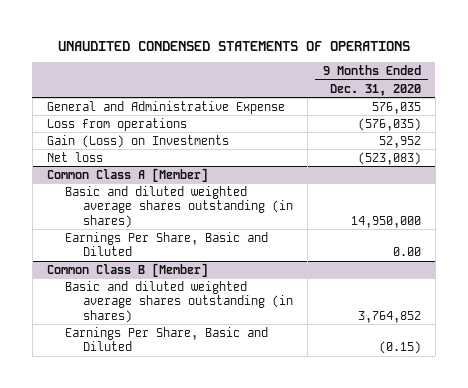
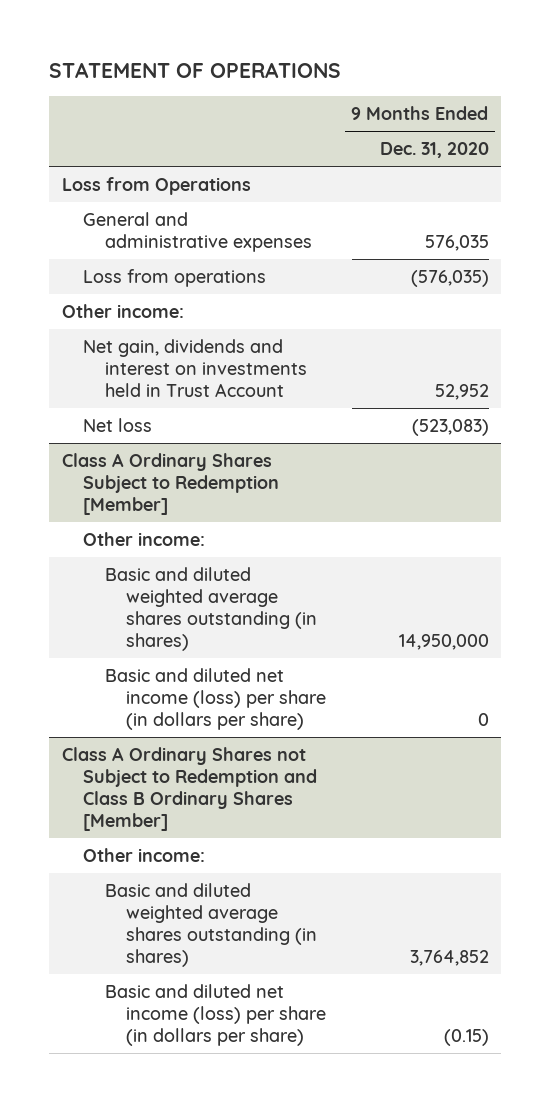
- UNAUDITED CONDENSED STATEMENTS OF OPERATIONS
+ STATEMENT OF OPERATIONS
- General and Administrative Expense | 576,035
+ Loss from Operations
+ General and administrative expenses | 576,035
- Gain (Loss) on Investments | 52,952
+ Other income:
+ Net gain, dividends and interest on investments held in Trust Account | 52,952
- Common Class A [Member]
+ Class A Ordinary Shares Subject to Redemption [Member]
+ Other income:
- Earnings Per Share, Basic and Diluted | 0.00
- Common Class B [Member]
+ Basic and diluted net income (loss) per share (in dollars per share) | 0
+ Class A Ordinary Shares not Subject to Redemption and Class B Ordinary Shares [Member]
+ Other income:
- Earnings Per Share, Basic and Diluted | (0.15)
+ Basic and diluted net income (loss) per share (in dollars per share) | (0.15)

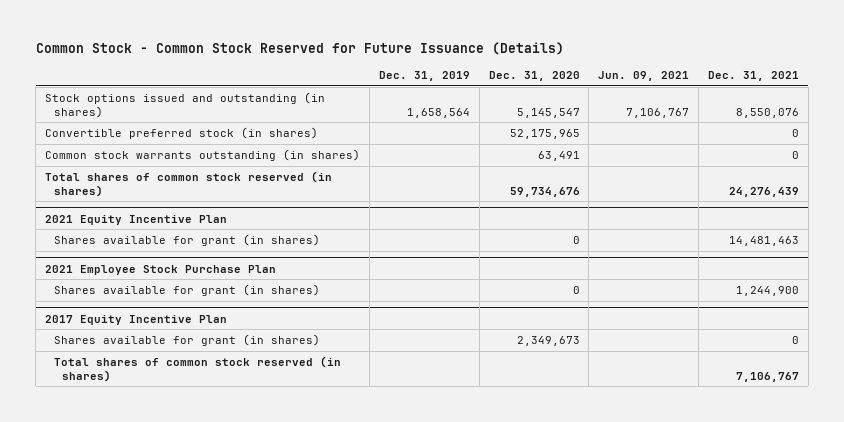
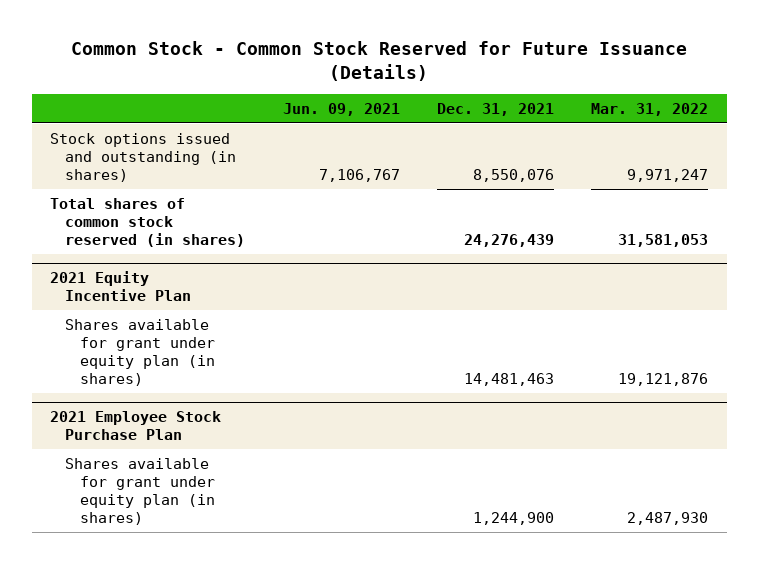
- | Dec. 31, 2019 | Dec. 31, 2020 | Jun. 09, 2021 | Dec. 31, 2021
+ | Jun. 09, 2021 | Dec. 31, 2021 | Mar. 31, 2022
- Convertible preferred stock (in shares) | | 52,175,965 | | 0
- Common stock warrants outstanding (in shares) | | 63,491 | | 0
@ 2021 Equity Incentive Plan
- Shares available for grant (in shares) | | 0 | | 14,481,463
+ Shares available for grant under equity plan (in shares) | | 14,481,463 | 19,121,876
@ 2021 Employee Stock Purchase Plan
- Shares available for grant (in shares) | | 0 | | 1,244,900
- 2017 Equity Incentive Plan
- Shares available for grant (in shares) | | 2,349,673 | | 0
- Total shares of common stock reserved (in shares) | | | | 7,106,767
@ 2021 Employee Stock Purchase Plan
+ Shares available for grant under equity plan (in shares) | | 1,244,900 | 2,487,930

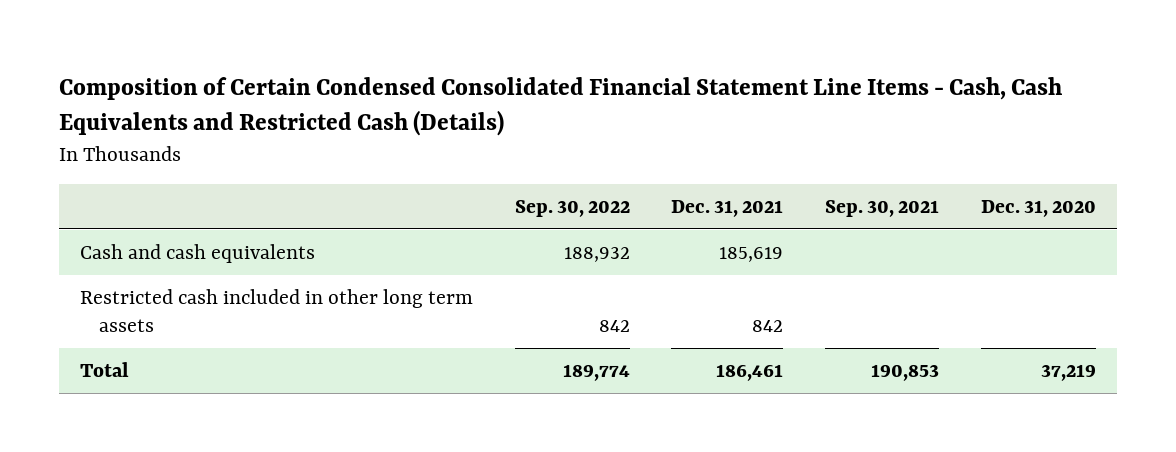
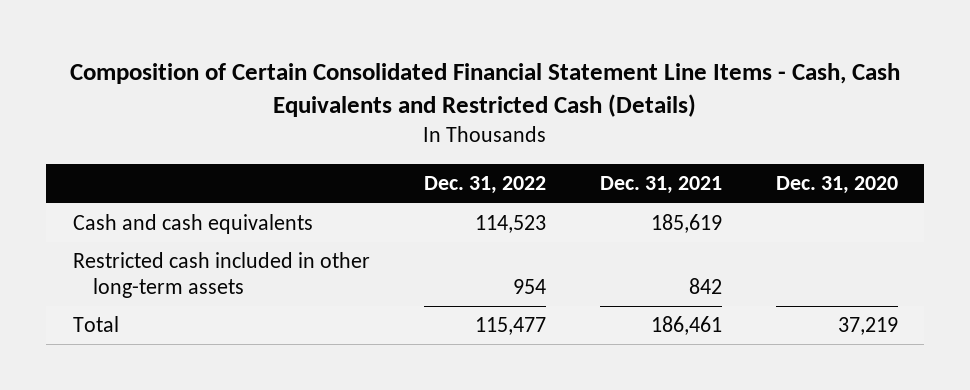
- Composition of Certain Condensed Consolidated Financial Statement Line Items - Cash, Cash Equivalents and Restricted Cash (Details)
+ Composition of Certain Consolidated Financial Statement Line Items - Cash, Cash Equivalents and Restricted Cash (Details)
- | Sep. 30, 2022 | Dec. 31, 2021 | Sep. 30, 2021 | Dec. 31, 2020
+ | Dec. 31, 2022 | Dec. 31, 2021 | Dec. 31, 2020
- Restricted cash included in other long term assets | 842 | 842 | |
+ Restricted cash included in other long-term assets | 954 | 842 |

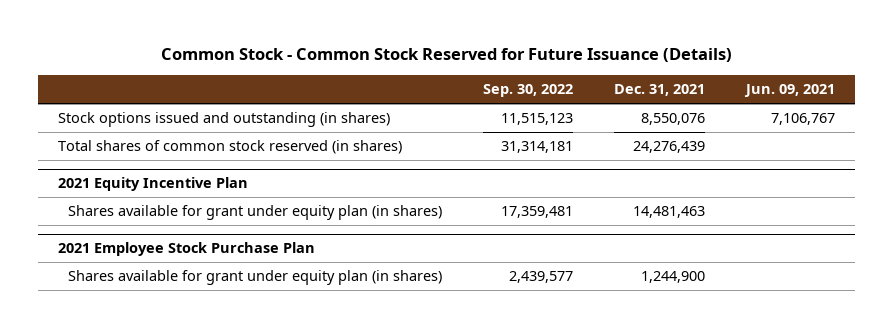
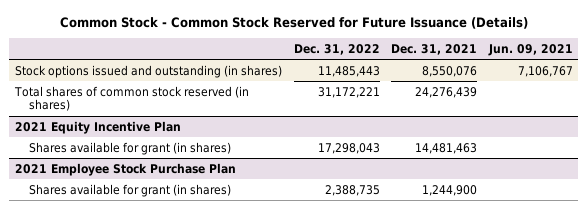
- | Sep. 30, 2022 | Dec. 31, 2021 | Jun. 09, 2021
+ | Dec. 31, 2022 | Dec. 31, 2021 | Jun. 09, 2021
@ 2021 Equity Incentive Plan
- Shares available for grant under equity plan (in shares) | 17,359,481 | 14,481,463 |
+ Shares available for grant (in shares) | 17,298,043 | 14,481,463 |
@ 2021 Employee Stock Purchase Plan
- Shares available for grant under equity plan (in shares) | 2,439,577 | 1,244,900 |
+ Shares available for grant (in shares) | 2,388,735 | 1,244,900 |

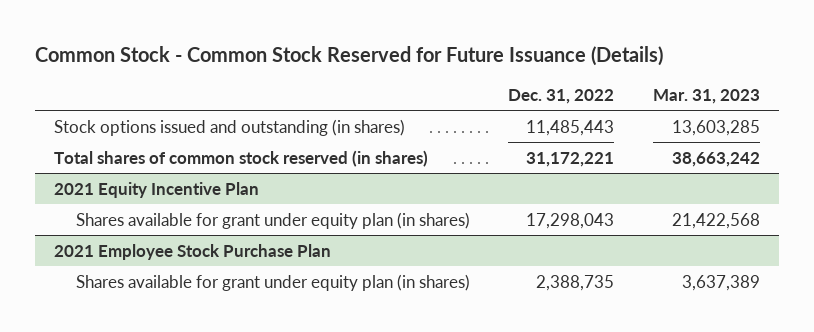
- | Dec. 31, 2022 | Dec. 31, 2021 | Jun. 09, 2021
+ | Dec. 31, 2022 | Mar. 31, 2023
@ 2021 Equity Incentive Plan
- Shares available for grant (in shares) | 17,298,043 | 14,481,463 |
+ Shares available for grant under equity plan (in shares) | 17,298,043 | 21,422,568
@ 2021 Employee Stock Purchase Plan
- Shares available for grant (in shares) | 2,388,735 | 1,244,900 |
+ Shares available for grant under equity plan (in shares) | 2,388,735 | 3,637,389

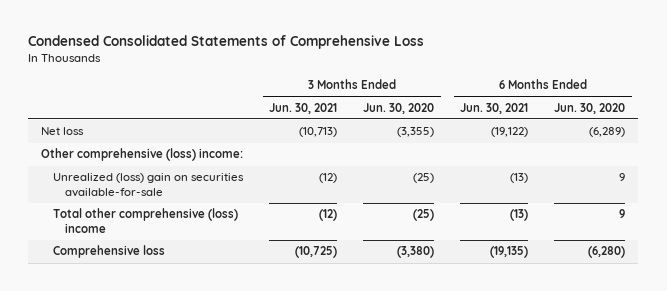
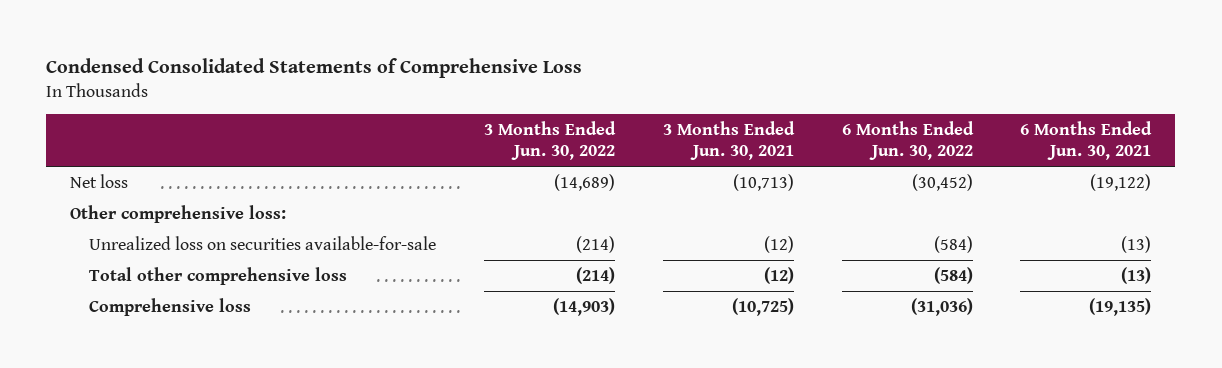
- | 3 Months Ended Jun. 30, 2021 | 3 Months Ended Jun. 30, 2020 | 6 Months Ended Jun. 30, 2021 | 6 Months Ended Jun. 30, 2020
+ | 3 Months Ended Jun. 30, 2022 | 3 Months Ended Jun. 30, 2021 | 6 Months Ended Jun. 30, 2022 | 6 Months Ended Jun. 30, 2021
- Other comprehensive (loss) income:
- Unrealized (loss) gain on securities available-for-sale | (12) | (25) | (13) | 9
- Total other comprehensive (loss) income | (12) | (25) | (13) | 9
+ Other comprehensive loss:
+ Unrealized loss on securities available-for-sale | (214) | (12) | (584) | (13)
+ Total other comprehensive loss | (214) | (12) | (584) | (13)

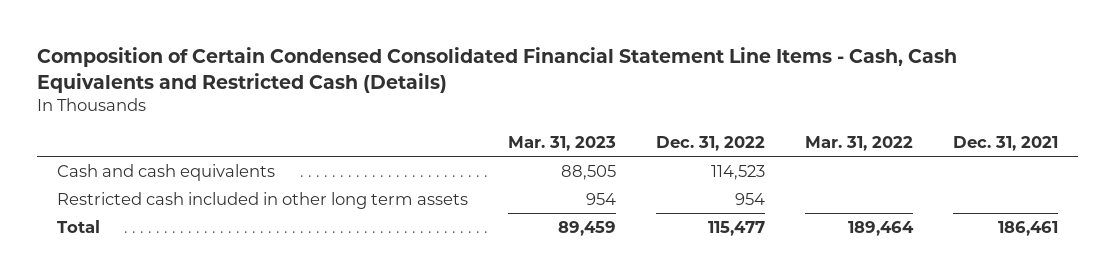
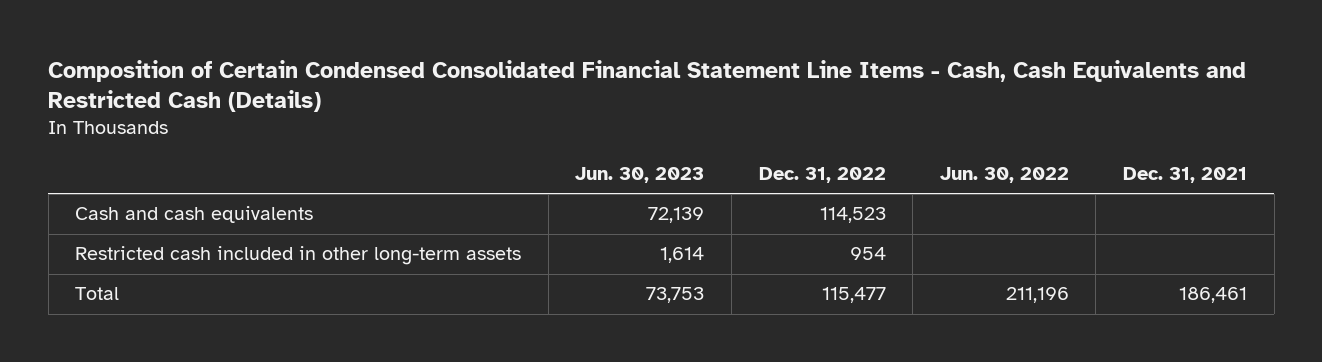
- | Mar. 31, 2023 | Dec. 31, 2022 | Mar. 31, 2022 | Dec. 31, 2021
+ | Jun. 30, 2023 | Dec. 31, 2022 | Jun. 30, 2022 | Dec. 31, 2021
- Restricted cash included in other long term assets | 954 | 954 | |
+ Restricted cash included in other long-term assets | 1,614 | 954 | |

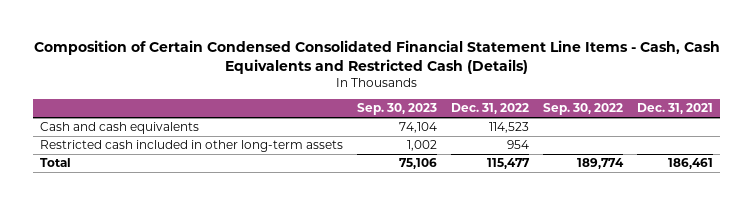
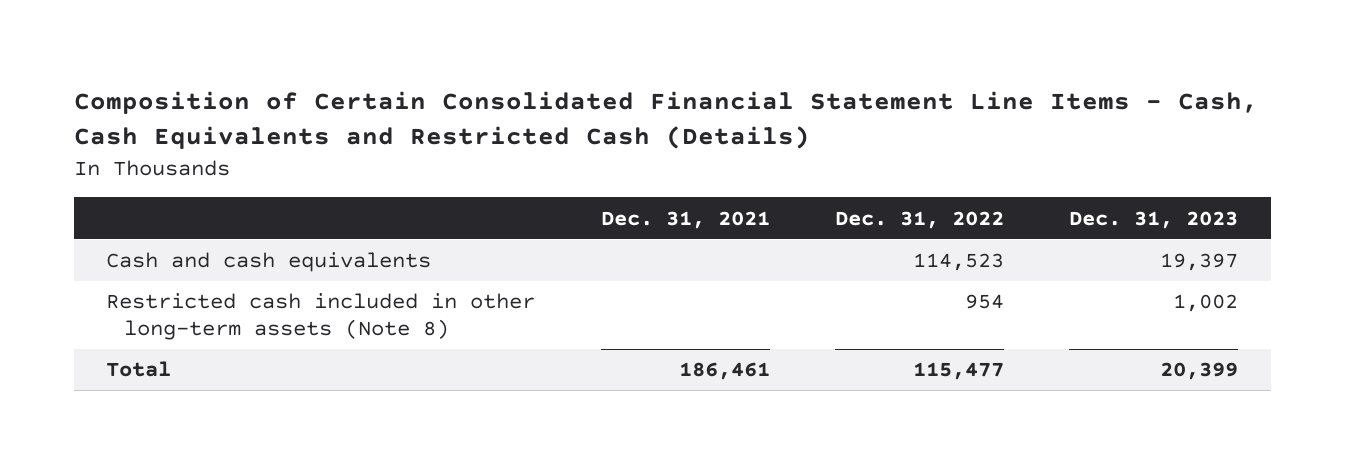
- Composition of Certain Condensed Consolidated Financial Statement Line Items - Cash, Cash Equivalents and Restricted Cash (Details)
+ Composition of Certain Consolidated Financial Statement Line Items - Cash, Cash Equivalents and Restricted Cash (Details)
- | Sep. 30, 2023 | Dec. 31, 2022 | Sep. 30, 2022 | Dec. 31, 2021
+ | Dec. 31, 2021 | Dec. 31, 2022 | Dec. 31, 2023
- Restricted cash included in other long-term assets | 1,002 | 954 | |
+ Restricted cash included in other long-term assets (Note 8) | | 954 | 1,002

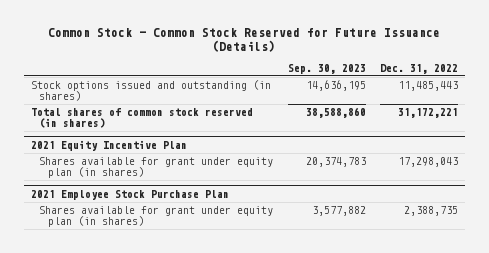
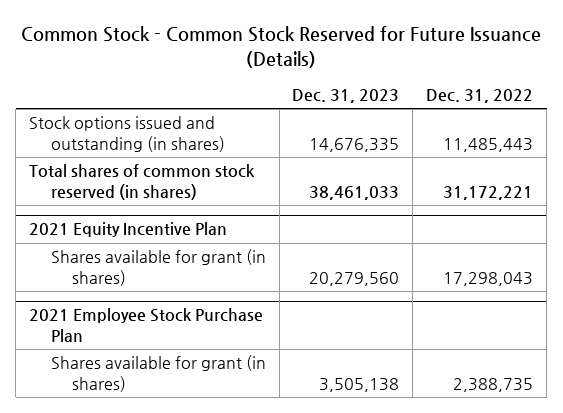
- | Sep. 30, 2023 | Dec. 31, 2022
+ | Dec. 31, 2023 | Dec. 31, 2022
@ 2021 Equity Incentive Plan
- Shares available for grant under equity plan (in shares) | 20,374,783 | 17,298,043
+ Shares available for grant (in shares) | 20,279,560 | 17,298,043
@ 2021 Employee Stock Purchase Plan
- Shares available for grant under equity plan (in shares) | 3,577,882 | 2,388,735
+ Shares available for grant (in shares) | 3,505,138 | 2,388,735

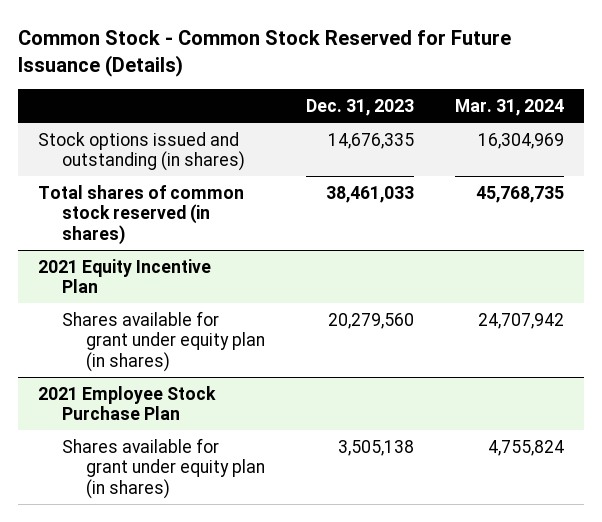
- | Dec. 31, 2023 | Dec. 31, 2022
+ | Dec. 31, 2023 | Mar. 31, 2024
@ 2021 Equity Incentive Plan
- Shares available for grant (in shares) | 20,279,560 | 17,298,043
+ Shares available for grant under equity plan (in shares) | 20,279,560 | 24,707,942
@ 2021 Employee Stock Purchase Plan
- Shares available for grant (in shares) | 3,505,138 | 2,388,735
+ Shares available for grant under equity plan (in shares) | 3,505,138 | 4,755,824

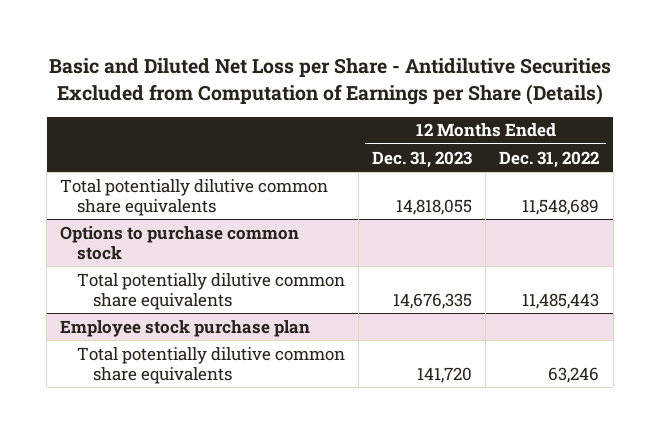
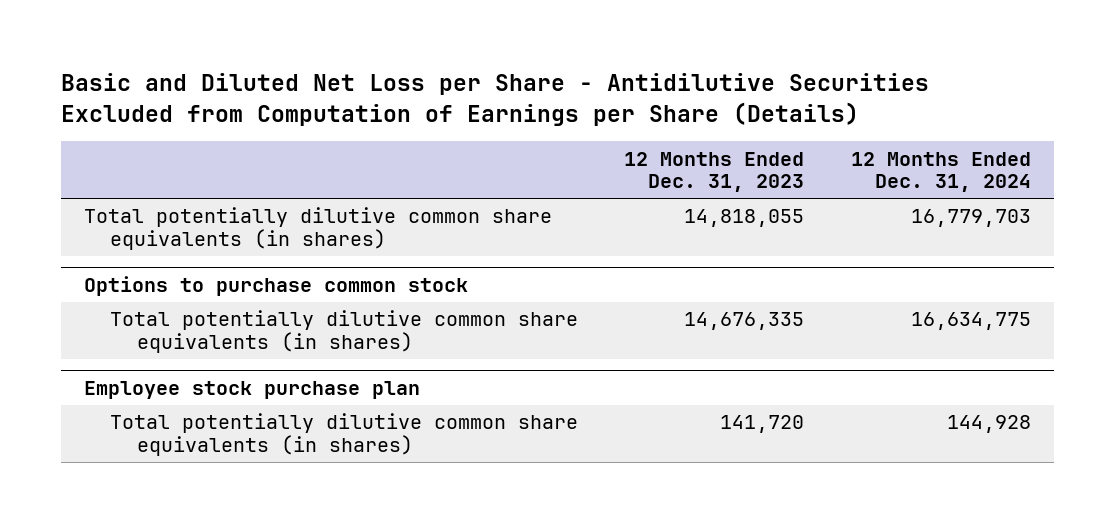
- | 12 Months Ended Dec. 31, 2023 | 12 Months Ended Dec. 31, 2022
+ | 12 Months Ended Dec. 31, 2023 | 12 Months Ended Dec. 31, 2024
- Total potentially dilutive common share equivalents | 14,818,055 | 11,548,689
+ Total potentially dilutive common share equivalents (in shares) | 14,818,055 | 16,779,703
@ Options to purchase common stock
- Total potentially dilutive common share equivalents | 14,676,335 | 11,485,443
+ Total potentially dilutive common share equivalents (in shares) | 14,676,335 | 16,634,775
@ Employee stock purchase plan
- Total potentially dilutive common share equivalents | 141,720 | 63,246
+ Total potentially dilutive common share equivalents (in shares) | 141,720 | 144,928

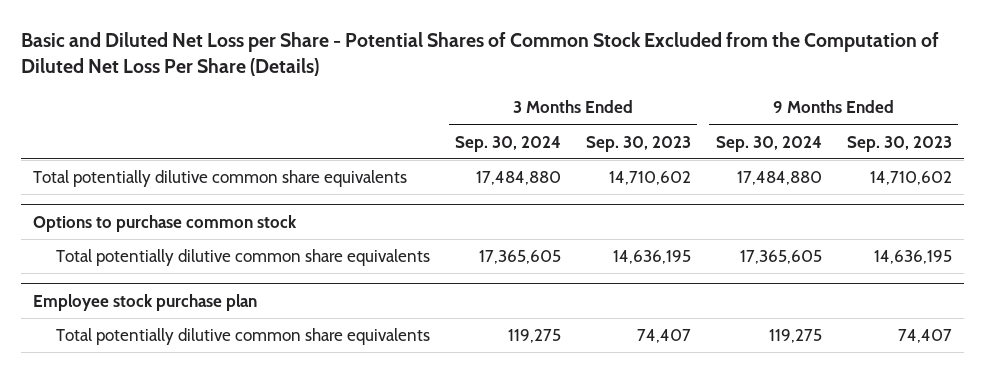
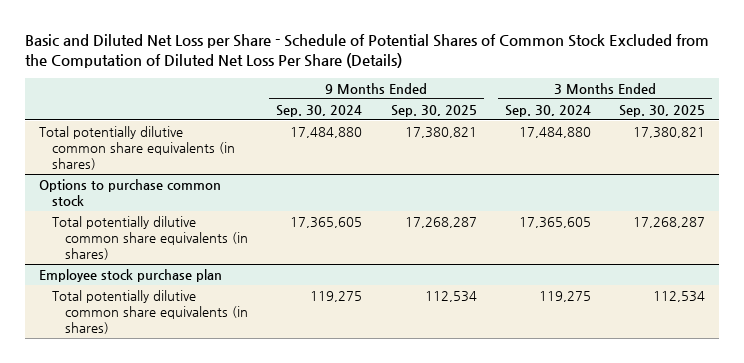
- Basic and Diluted Net Loss per Share - Potential Shares of Common Stock Excluded from the Computation of Diluted Net Loss Per Share (Details)
+ Basic and Diluted Net Loss per Share - Schedule of Potential Shares of Common Stock Excluded from the Computation of Diluted Net Loss Per Share (Details)
- | 3 Months Ended Sep. 30, 2024 | 3 Months Ended Sep. 30, 2023 | 9 Months Ended Sep. 30, 2024 | 9 Months Ended Sep. 30, 2023
+ | 9 Months Ended Sep. 30, 2024 | 9 Months Ended Sep. 30, 2025 | 3 Months Ended Sep. 30, 2024 | 3 Months Ended Sep. 30, 2025
- Total potentially dilutive common share equivalents | 17,484,880 | 14,710,602 | 17,484,880 | 14,710,602
+ Total potentially dilutive common share equivalents (in shares) | 17,484,880 | 17,380,821 | 17,484,880 | 17,380,821
@ Options to purchase common stock
- Total potentially dilutive common share equivalents | 17,365,605 | 14,636,195 | 17,365,605 | 14,636,195
+ Total potentially dilutive common share equivalents (in shares) | 17,365,605 | 17,268,287 | 17,365,605 | 17,268,287
@ Employee stock purchase plan
- Total potentially dilutive common share equivalents | 119,275 | 74,407 | 119,275 | 74,407
+ Total potentially dilutive common share equivalents (in shares) | 119,275 | 112,534 | 119,275 | 112,534

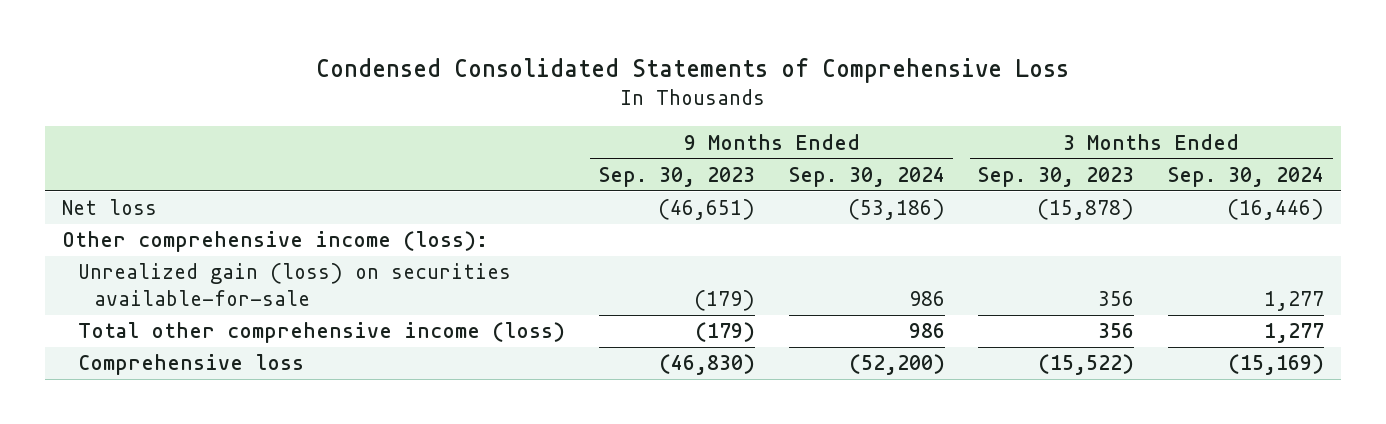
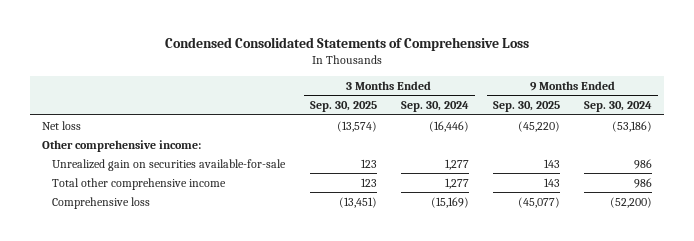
- | 9 Months Ended Sep. 30, 2023 | 9 Months Ended Sep. 30, 2024 | 3 Months Ended Sep. 30, 2023 | 3 Months Ended Sep. 30, 2024
+ | 3 Months Ended Sep. 30, 2025 | 3 Months Ended Sep. 30, 2024 | 9 Months Ended Sep. 30, 2025 | 9 Months Ended Sep. 30, 2024
- Other comprehensive income (loss):
- Unrealized gain (loss) on securities available-for-sale | (179) | 986 | 356 | 1,277
- Total other comprehensive income (loss) | (179) | 986 | 356 | 1,277
+ Other comprehensive income:
+ Unrealized gain on securities available-for-sale | 123 | 1,277 | 143 | 986
+ Total other comprehensive income | 123 | 1,277 | 143 | 986

